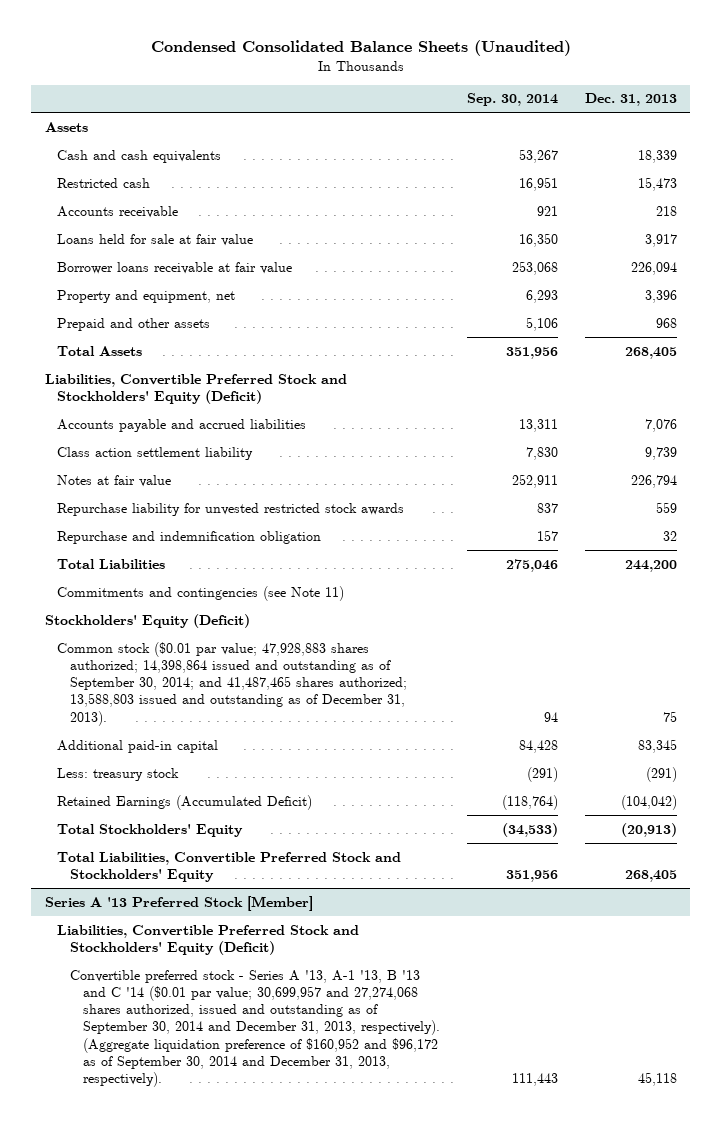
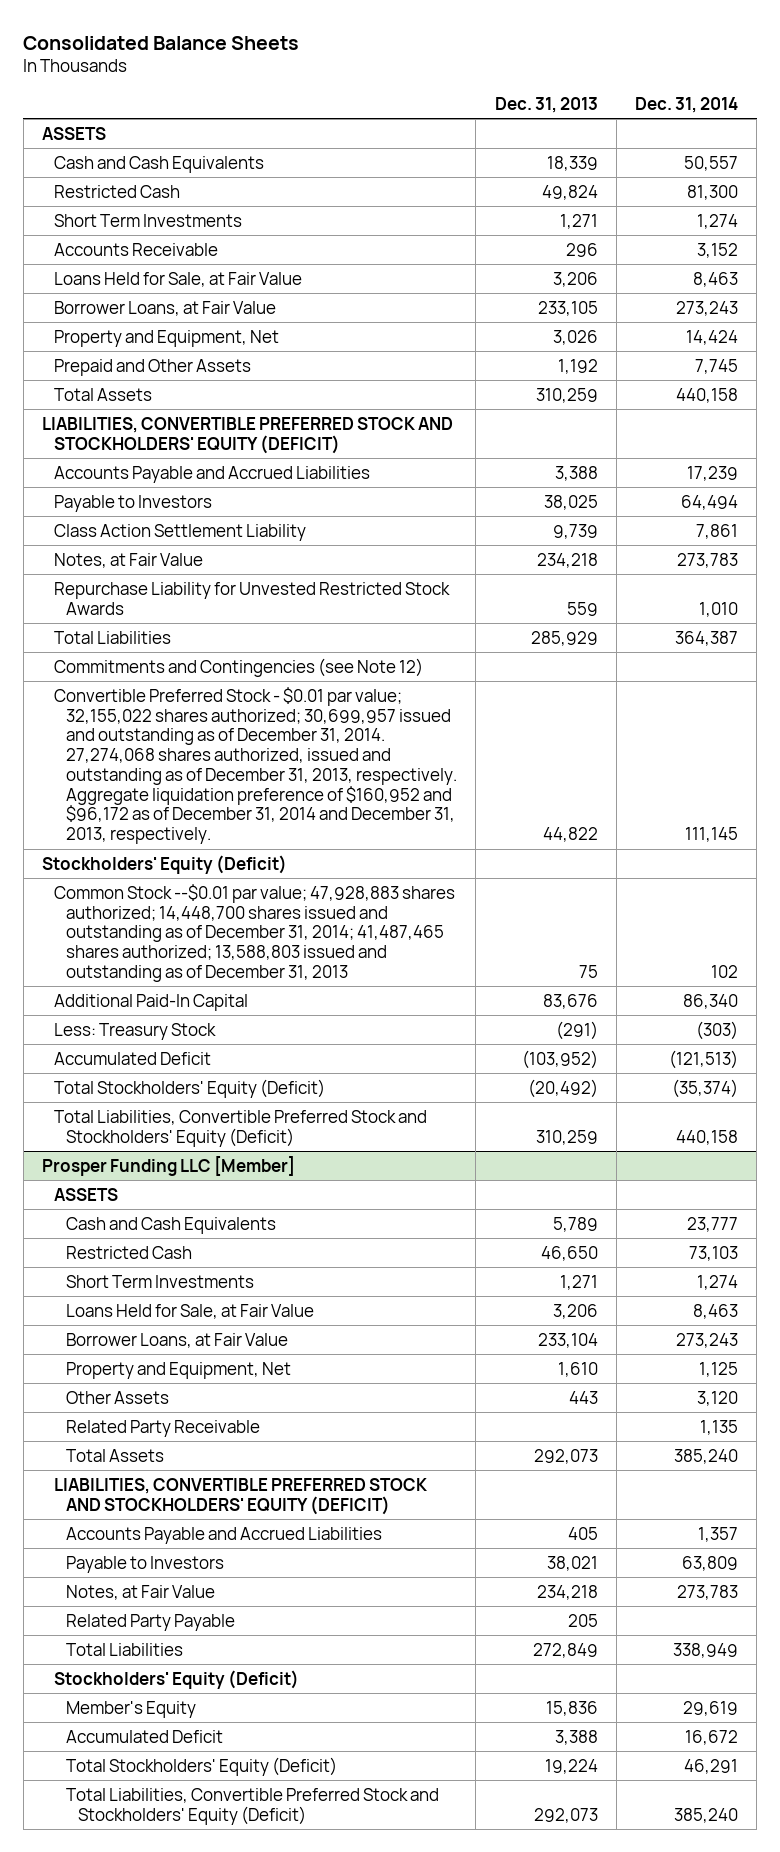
- Condensed Consolidated Balance Sheets (Unaudited)
+ Consolidated Balance Sheets
- | Sep. 30, 2014 | Dec. 31, 2013
+ | Dec. 31, 2013 | Dec. 31, 2014
- Assets
- Cash and cash equivalents | 53,267 | 18,339
- Restricted cash | 16,951 | 15,473
- Accounts receivable | 921 | 218
- Loans held for sale at fair value | 16,350 | 3,917
- Borrower loans receivable at fair value | 253,068 | 226,094
- Property and equipment, net | 6,293 | 3,396
- Prepaid and other assets | 5,106 | 968
- Total Assets | 351,956 | 268,405
- Liabilities, Convertible Preferred Stock and Stockholders' Equity (Deficit)
- Accounts payable and accrued liabilities | 13,311 | 7,076
- Class action settlement liability | 7,830 | 9,739
- Notes at fair value | 252,911 | 226,794
- Repurchase liability for unvested restricted stock awards | 837 | 559
- Repurchase and indemnification obligation | 157 | 32
- Total Liabilities | 275,046 | 244,200
- Commitments and contingencies (see Note 11)
+ ASSETS
+ Cash and Cash Equivalents | 18,339 | 50,557
+ Restricted Cash | 49,824 | 81,300
+ Short Term Investments | 1,271 | 1,274
+ Accounts Receivable | 296 | 3,152
+ Loans Held for Sale, at Fair Value | 3,206 | 8,463
+ Borrower Loans, at Fair Value | 233,105 | 273,243
+ Property and Equipment, Net | 3,026 | 14,424
+ Prepaid and Other Assets | 1,192 | 7,745
+ Total Assets | 310,259 | 440,158
+ LIABILITIES, CONVERTIBLE PREFERRED STOCK AND STOCKHOLDERS' EQUITY (DEFICIT)
+ Accounts Payable and Accrued Liabilities | 3,388 | 17,239
+ Payable to Investors | 38,025 | 64,494
+ Class Action Settlement Liability | 9,739 | 7,861
+ Notes, at Fair Value | 234,218 | 273,783
+ Repurchase Liability for Unvested Restricted Stock Awards | 559 | 1,010
+ Total Liabilities | 285,929 | 364,387
+ Commitments and Contingencies (see Note 12)
+ Convertible Preferred Stock - $0.01 par value; 32,155,022 shares authorized; 30,699,957 issued and outstanding as of December 31, 2014. 27,274,068 shares authorized, issued and outstanding as of December 31, 2013, respectively. Aggregate liquidation preference of $160,952 and $96,172 as of December 31, 2014 and December 31, 2013, respectively. | 44,822 | 111,145
- Common stock ($0.01 par value; 47,928,883 shares authorized; 14,398,864 issued and outstanding as of September 30, 2014; and 41,487,465 shares authorized; 13,588,803 issued and outstanding as of December 31, 2013). | 94 | 75
- Additional paid-in capital | 84,428 | 83,345
- Less: treasury stock | (291) | (291)
- Retained Earnings (Accumulated Deficit) | (118,764) | (104,042)
- Total Stockholders' Equity | (34,533) | (20,913)
- Total Liabilities, Convertible Preferred Stock and Stockholders' Equity | 351,956 | 268,405
- Series A '13 Preferred Stock [Member]
- Liabilities, Convertible Preferred Stock and Stockholders' Equity (Deficit)
- Convertible preferred stock - Series A '13, A-1 '13, B '13 and C '14 ($0.01 par value; 30,699,957 and 27,274,068 shares authorized, issued and outstanding as of September 30, 2014 and December 31, 2013, respectively). (Aggregate liquidation preference of $160,952 and $96,172 as of September 30, 2014 and December 31, 2013, respectively). | 111,443 | 45,118
+ Common Stock --$0.01 par value; 47,928,883 shares authorized; 14,448,700 shares issued and outstanding as of December 31, 2014; 41,487,465 shares authorized; 13,588,803 issued and outstanding as of December 31, 2013 | 75 | 102
+ Additional Paid-In Capital | 83,676 | 86,340
+ Less: Treasury Stock | (291) | (303)
+ Accumulated Deficit | (103,952) | (121,513)
+ Total Stockholders' Equity (Deficit) | (20,492) | (35,374)
+ Total Liabilities, Convertible Preferred Stock and Stockholders' Equity (Deficit) | 310,259 | 440,158
+ Prosper Funding LLC [Member]
+ ASSETS
+ Cash and Cash Equivalents | 5,789 | 23,777
+ Restricted Cash | 46,650 | 73,103
+ Short Term Investments | 1,271 | 1,274
+ Loans Held for Sale, at Fair Value | 3,206 | 8,463
+ Borrower Loans, at Fair Value | 233,104 | 273,243
+ Property and Equipment, Net | 1,610 | 1,125
+ Other Assets | 443 | 3,120
+ Related Party Receivable | | 1,135
+ Total Assets | 292,073 | 385,240
+ LIABILITIES, CONVERTIBLE PREFERRED STOCK AND STOCKHOLDERS' EQUITY (DEFICIT)
+ Accounts Payable and Accrued Liabilities | 405 | 1,357
+ Payable to Investors | 38,021 | 63,809
+ Notes, at Fair Value | 234,218 | 273,783
+ Related Party Payable | 205 |
+ Total Liabilities | 272,849 | 338,949
+ Stockholders' Equity (Deficit)
+ Member's Equity | 15,836 | 29,619
+ Accumulated Deficit | 3,388 | 16,672
+ Total Stockholders' Equity (Deficit) | 19,224 | 46,291
+ Total Liabilities, Convertible Preferred Stock and Stockholders' Equity (Deficit) | 292,073 | 385,240

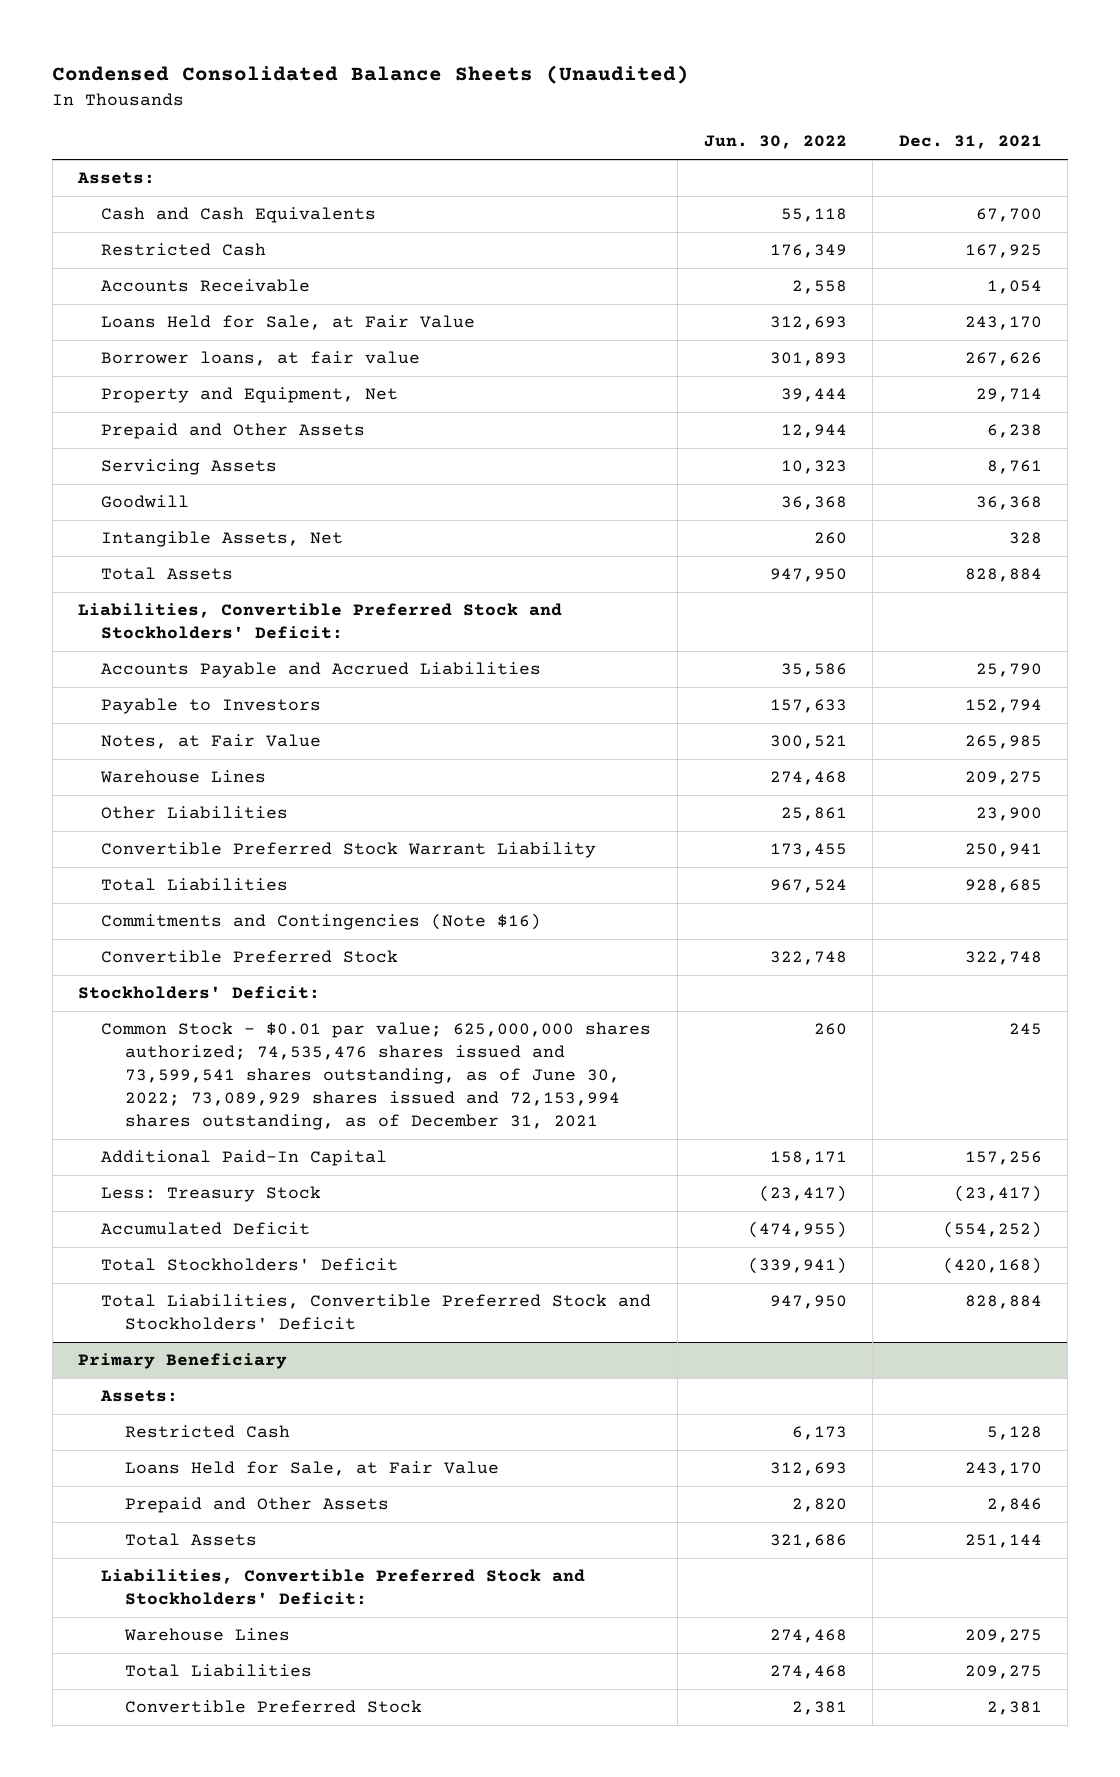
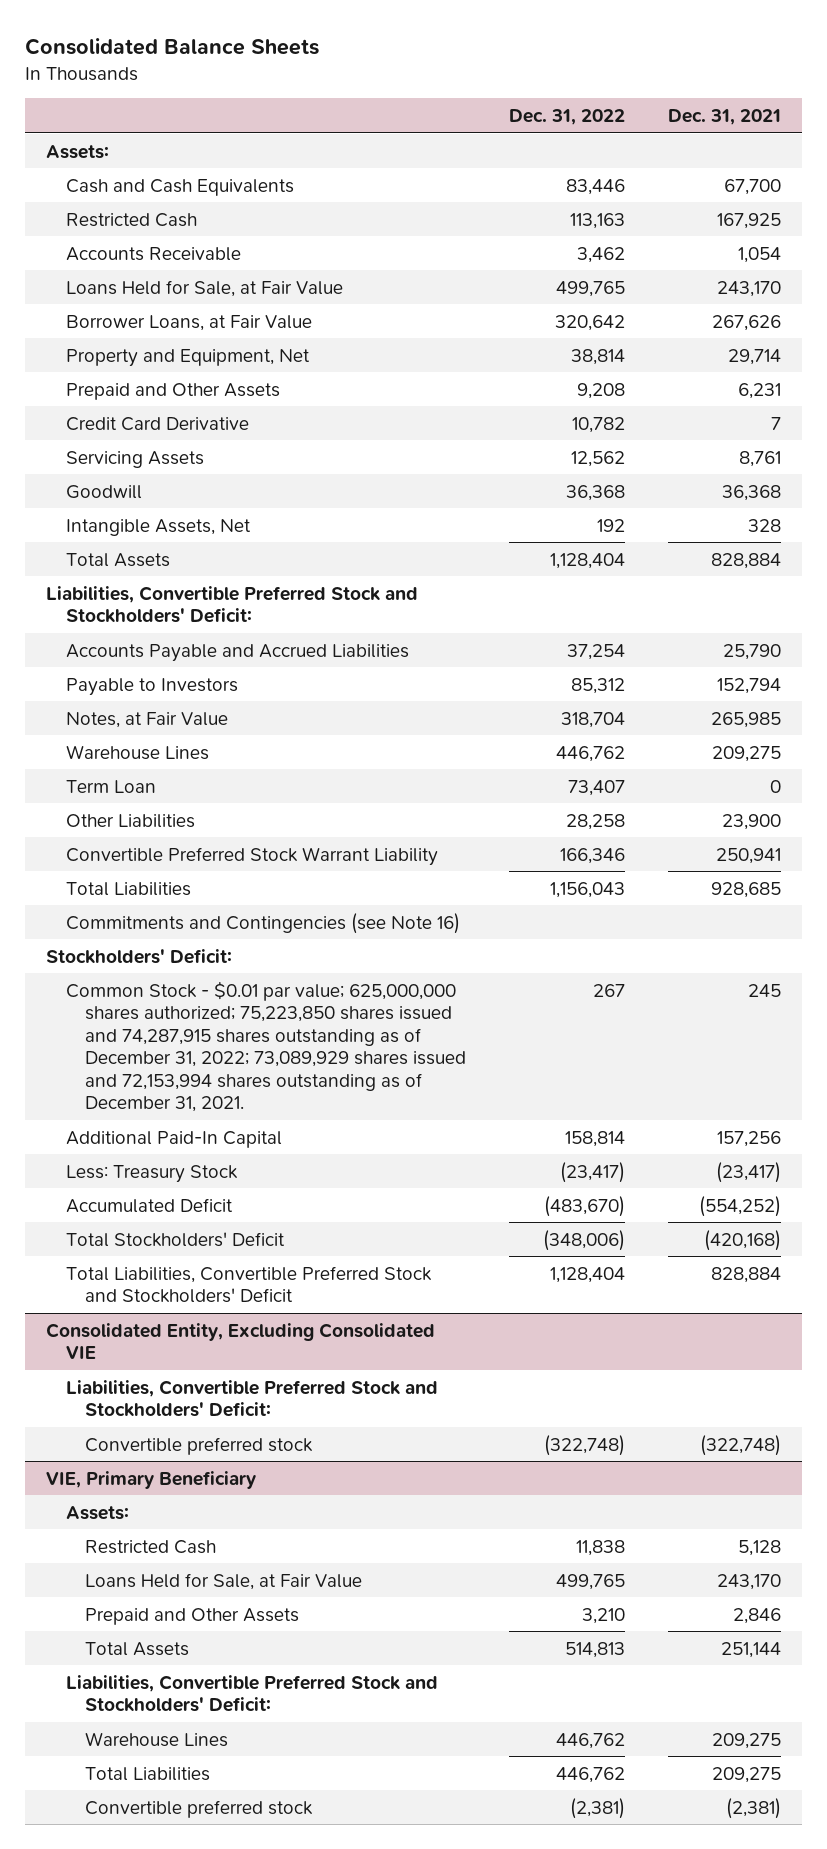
- Condensed Consolidated Balance Sheets (Unaudited)
+ Consolidated Balance Sheets
- | Jun. 30, 2022 | Dec. 31, 2021
+ | Dec. 31, 2022 | Dec. 31, 2021
- Borrower loans, at fair value | 301,893 | 267,626
+ Borrower Loans, at Fair Value | 320,642 | 267,626
- Prepaid and Other Assets | 12,944 | 6,238
+ Prepaid and Other Assets | 9,208 | 6,231
+ Credit Card Derivative | 10,782 | 7
+ Term Loan | 73,407 | 0
- Commitments and Contingencies (Note $16)
- Convertible Preferred Stock | 322,748 | 322,748
+ Commitments and Contingencies (see Note 16)
- Common Stock - $0.01 par value; 625,000,000 shares authorized; 74,535,476 shares issued and 73,599,541 shares outstanding, as of June 30, 2022; 73,089,929 shares issued and 72,153,994 shares outstanding, as of December 31, 2021 | 260 | 245
+ Common Stock - $0.01 par value; 625,000,000 shares authorized; 75,223,850 shares issued and 74,287,915 shares outstanding as of December 31, 2022; 73,089,929 shares issued and 72,153,994 shares outstanding as of December 31, 2021. | 267 | 245
- Primary Beneficiary
+ Consolidated Entity, Excluding Consolidated VIE
+ Liabilities, Convertible Preferred Stock and Stockholders' Deficit:
+ Convertible preferred stock | (322,748) | (322,748)
+ VIE, Primary Beneficiary
- Convertible Preferred Stock | 2,381 | 2,381
+ Convertible preferred stock | (2,381) | (2,381)

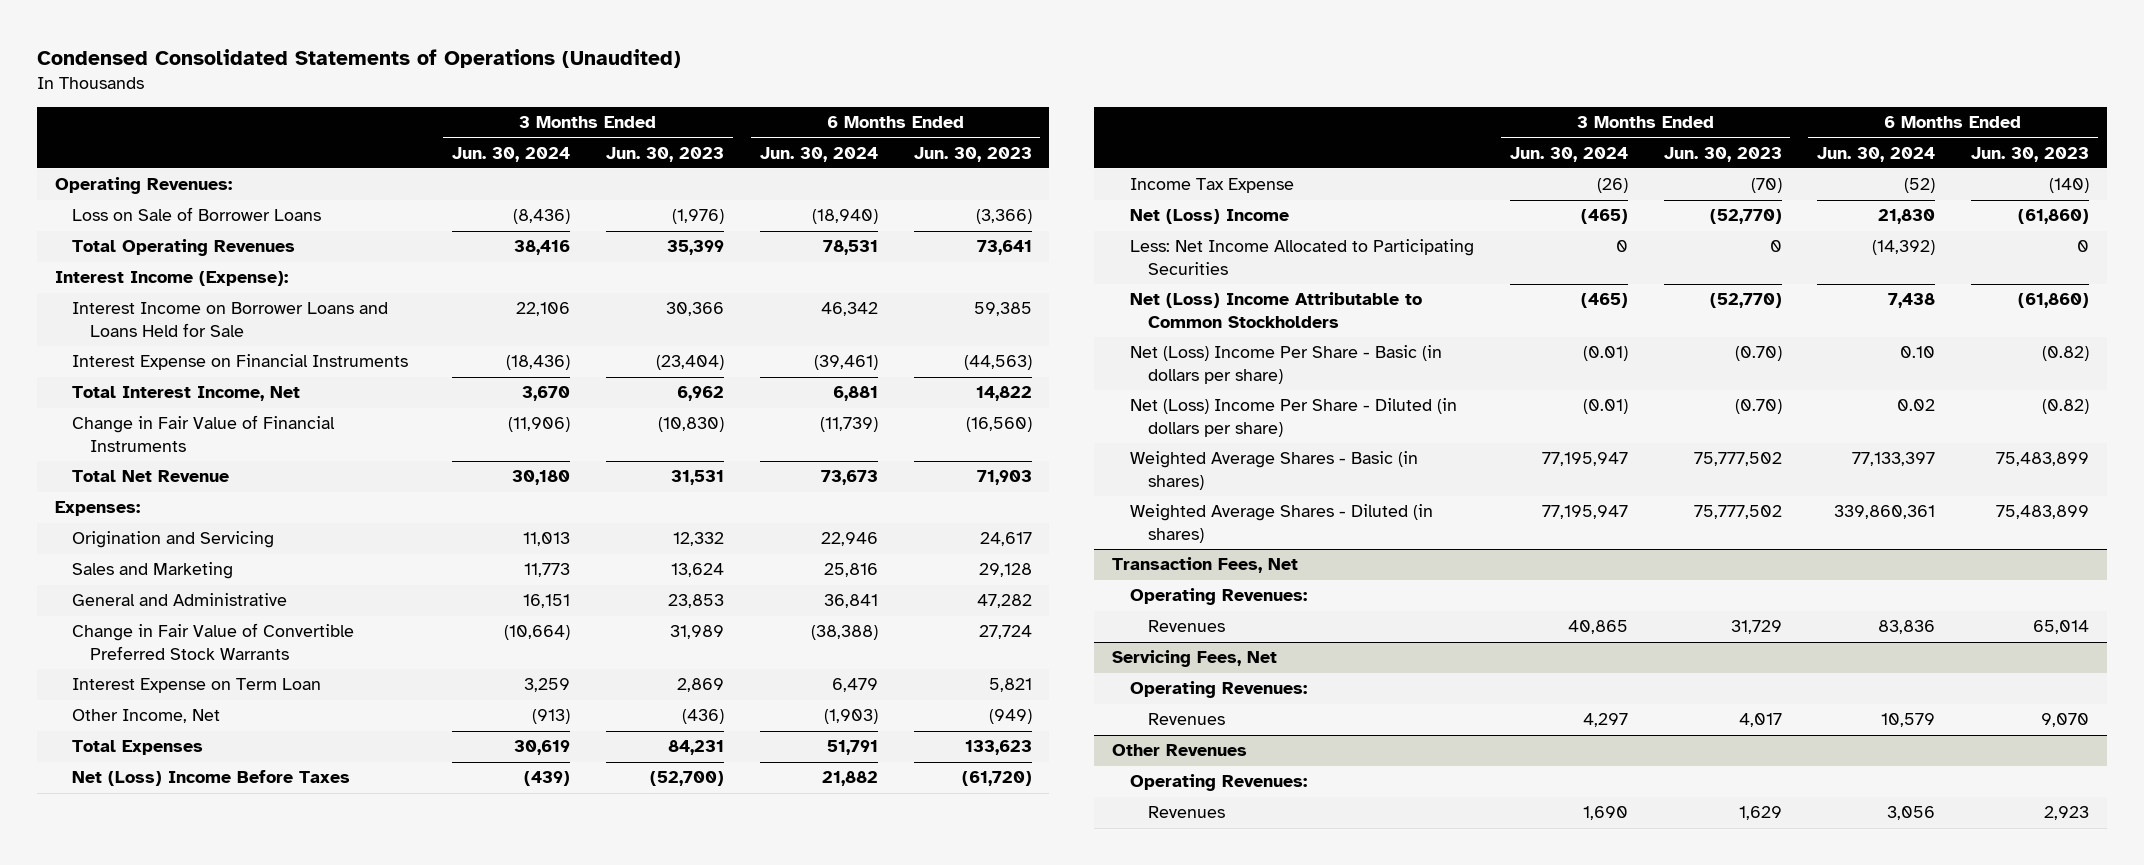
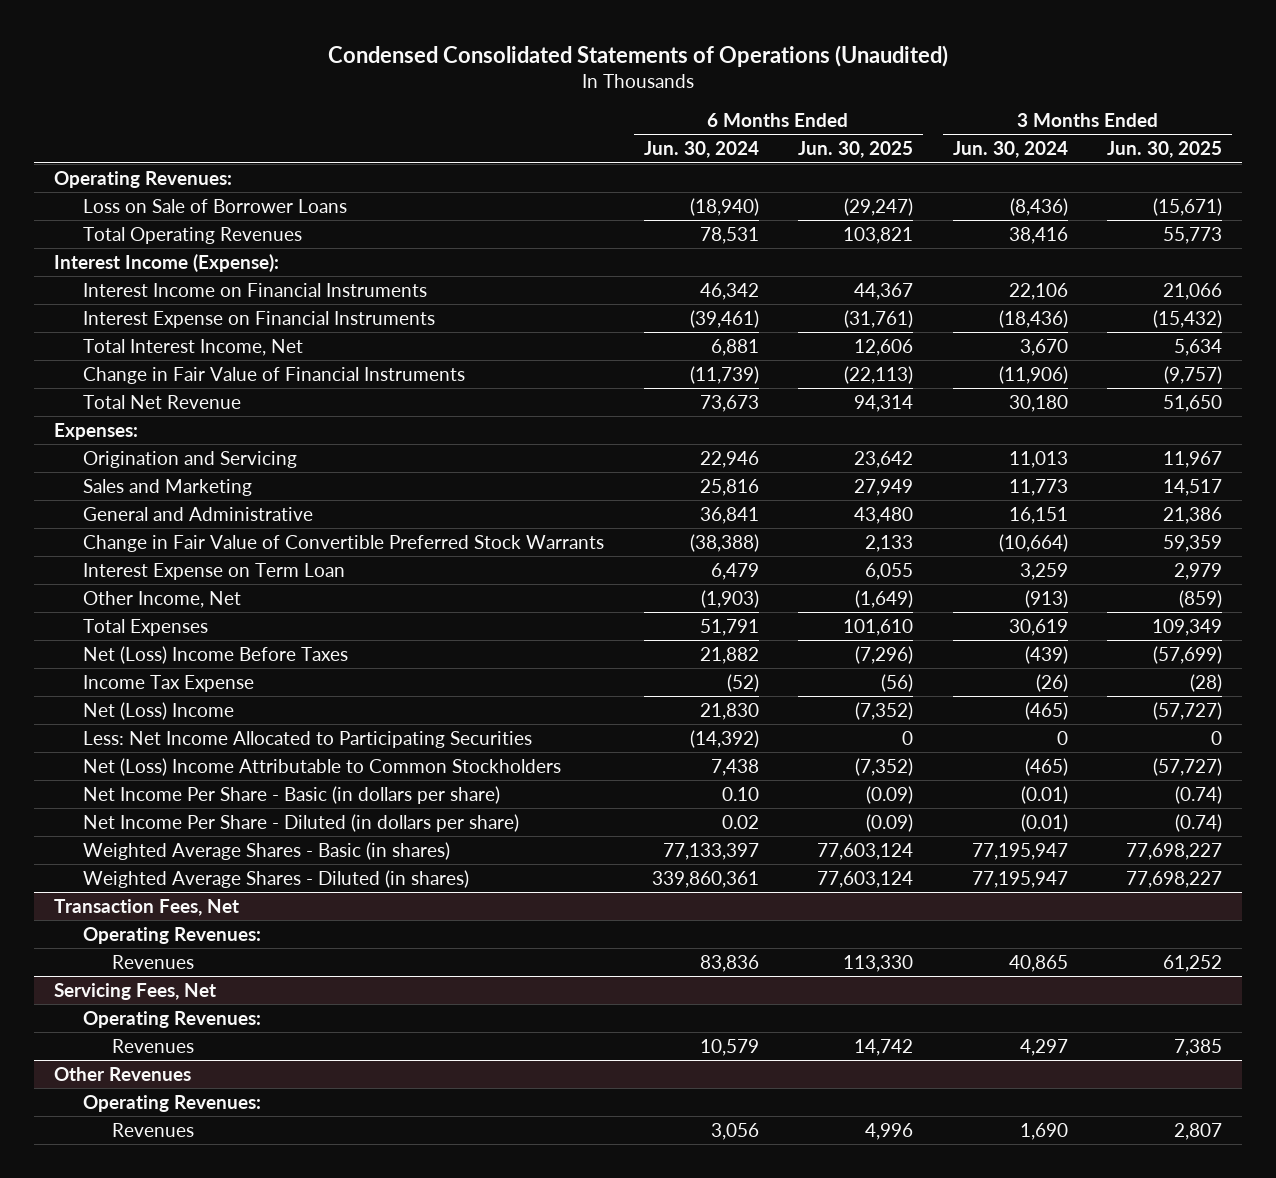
- | 3 Months Ended Jun. 30, 2024 | 3 Months Ended Jun. 30, 2023 | 6 Months Ended Jun. 30, 2024 | 6 Months Ended Jun. 30, 2023
+ | 6 Months Ended Jun. 30, 2024 | 6 Months Ended Jun. 30, 2025 | 3 Months Ended Jun. 30, 2024 | 3 Months Ended Jun. 30, 2025
- Interest Income on Borrower Loans and Loans Held for Sale | 22,106 | 30,366 | 46,342 | 59,385
+ Interest Income on Financial Instruments | 46,342 | 44,367 | 22,106 | 21,066
- Net (Loss) Income Per Share - Basic (in dollars per share) | (0.01) | (0.70) | 0.10 | (0.82)
- Net (Loss) Income Per Share - Diluted (in dollars per share) | (0.01) | (0.70) | 0.02 | (0.82)
+ Net Income Per Share - Basic (in dollars per share) | 0.10 | (0.09) | (0.01) | (0.74)
+ Net Income Per Share - Diluted (in dollars per share) | 0.02 | (0.09) | (0.01) | (0.74)

